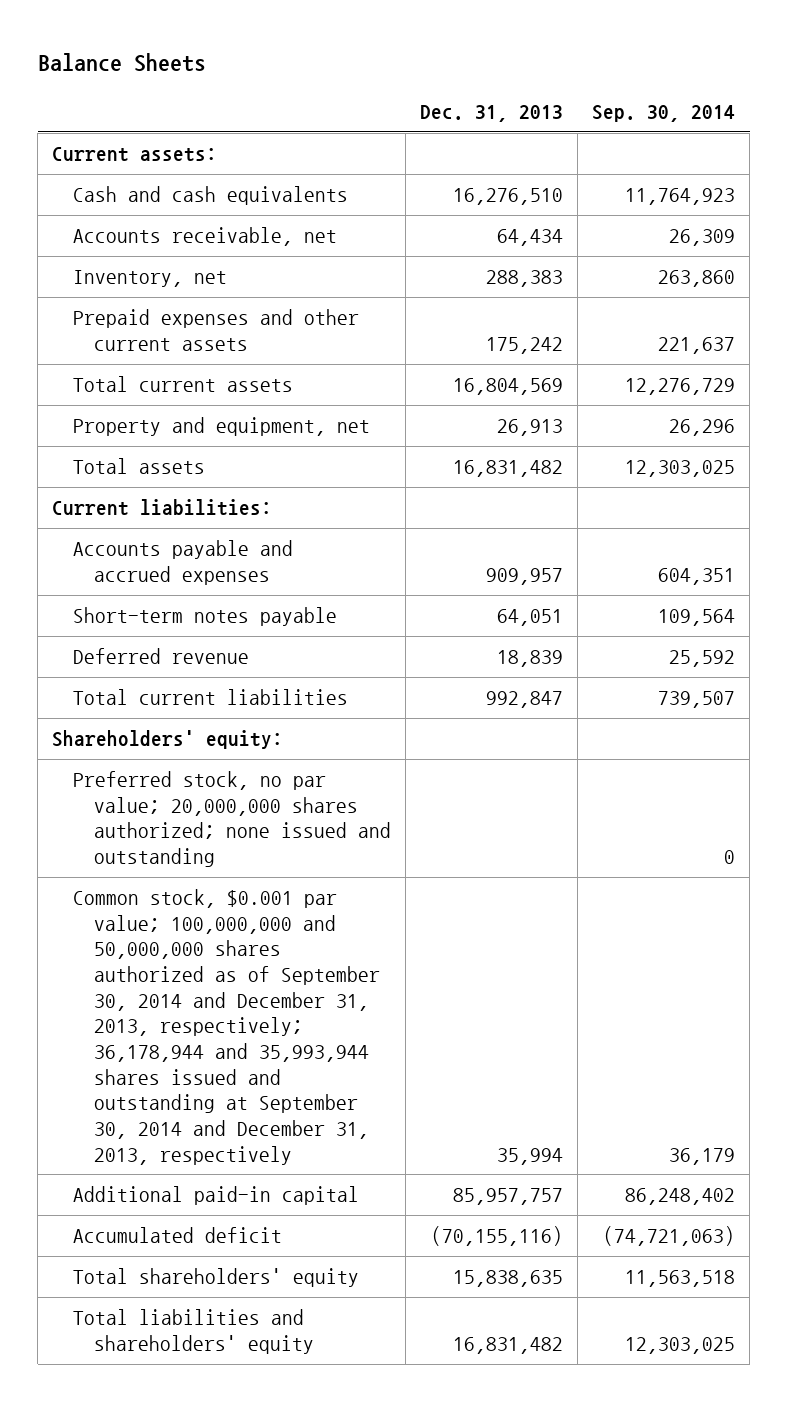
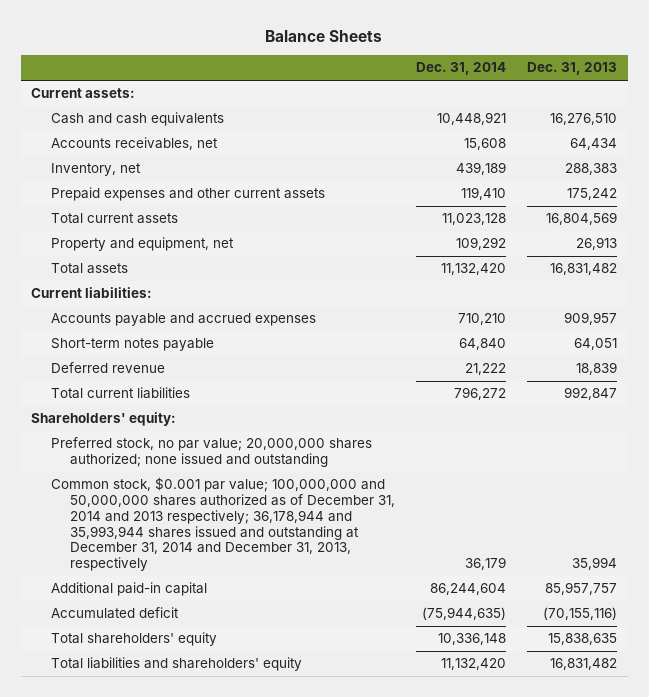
- | Dec. 31, 2013 | Sep. 30, 2014
+ | Dec. 31, 2014 | Dec. 31, 2013
- Accounts receivable, net | 64,434 | 26,309
+ Accounts receivables, net | 15,608 | 64,434
- Common stock, $0.001 par value; 100,000,000 and 50,000,000 shares authorized as of September 30, 2014 and December 31, 2013, respectively; 36,178,944 and 35,993,944 shares issued and outstanding at September 30, 2014 and December 31, 2013, respectively | 35,994 | 36,179
+ Common stock, $0.001 par value; 100,000,000 and 50,000,000 shares authorized as of December 31, 2014 and 2013 respectively; 36,178,944 and 35,993,944 shares issued and outstanding at December 31, 2014 and December 31, 2013, respectively | 36,179 | 35,994

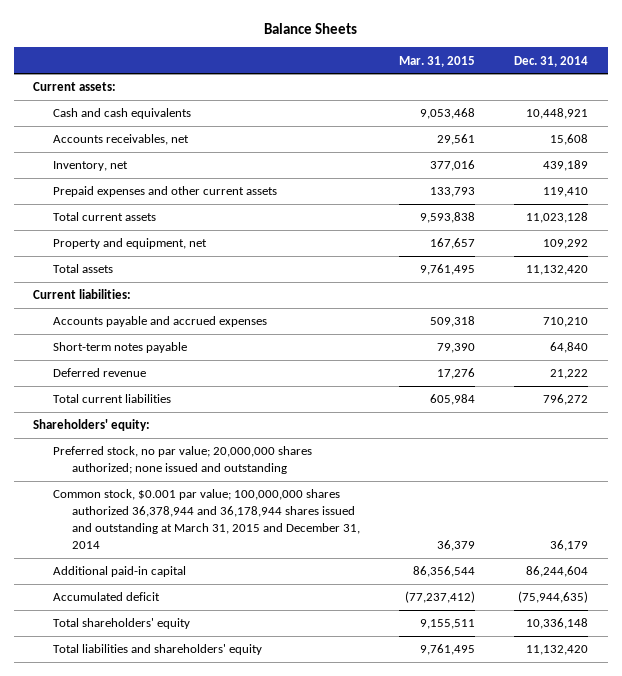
- | Dec. 31, 2014 | Dec. 31, 2013
+ | Mar. 31, 2015 | Dec. 31, 2014
- Common stock, $0.001 par value; 100,000,000 and 50,000,000 shares authorized as of December 31, 2014 and 2013 respectively; 36,178,944 and 35,993,944 shares issued and outstanding at December 31, 2014 and December 31, 2013, respectively | 36,179 | 35,994
+ Common stock, $0.001 par value; 100,000,000 shares authorized 36,378,944 and 36,178,944 shares issued and outstanding at March 31, 2015 and December 31, 2014 | 36,379 | 36,179

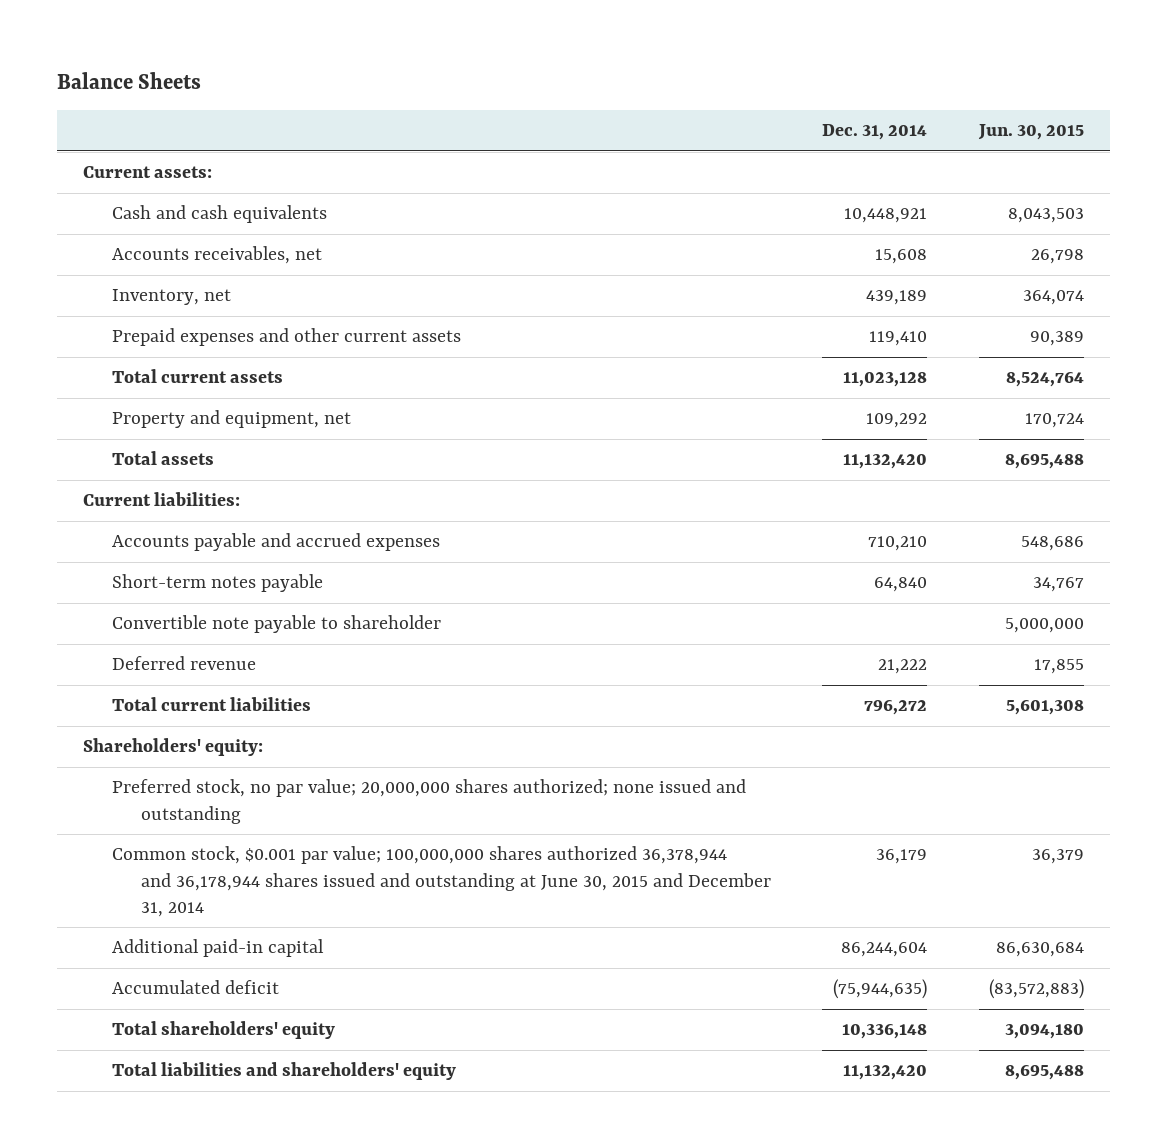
- | Mar. 31, 2015 | Dec. 31, 2014
+ | Dec. 31, 2014 | Jun. 30, 2015
+ Convertible note payable to shareholder | | 5,000,000
- Common stock, $0.001 par value; 100,000,000 shares authorized 36,378,944 and 36,178,944 shares issued and outstanding at March 31, 2015 and December 31, 2014 | 36,379 | 36,179
+ Common stock, $0.001 par value; 100,000,000 shares authorized 36,378,944 and 36,178,944 shares issued and outstanding at June 30, 2015 and December 31, 2014 | 36,179 | 36,379

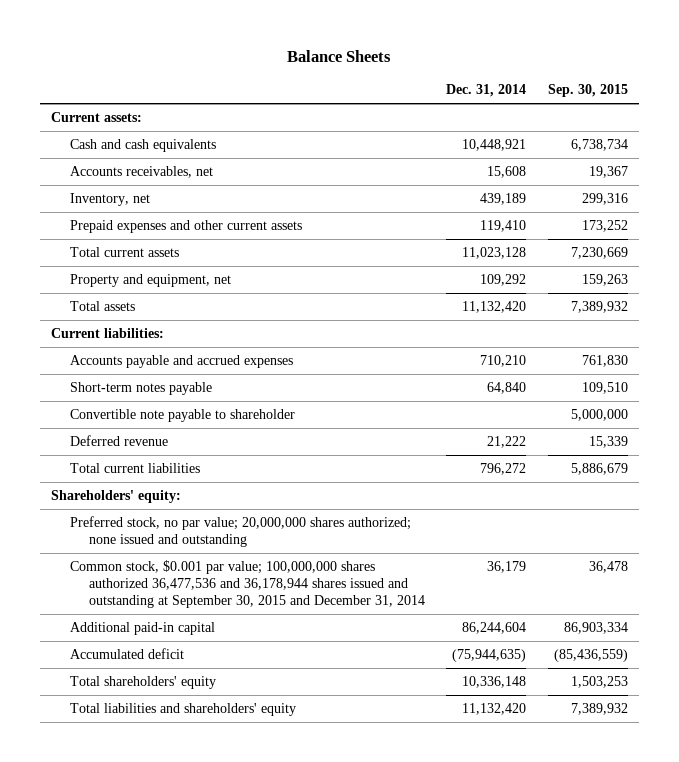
- | Dec. 31, 2014 | Jun. 30, 2015
+ | Dec. 31, 2014 | Sep. 30, 2015
- Common stock, $0.001 par value; 100,000,000 shares authorized 36,378,944 and 36,178,944 shares issued and outstanding at June 30, 2015 and December 31, 2014 | 36,179 | 36,379
+ Common stock, $0.001 par value; 100,000,000 shares authorized 36,477,536 and 36,178,944 shares issued and outstanding at September 30, 2015 and December 31, 2014 | 36,179 | 36,478

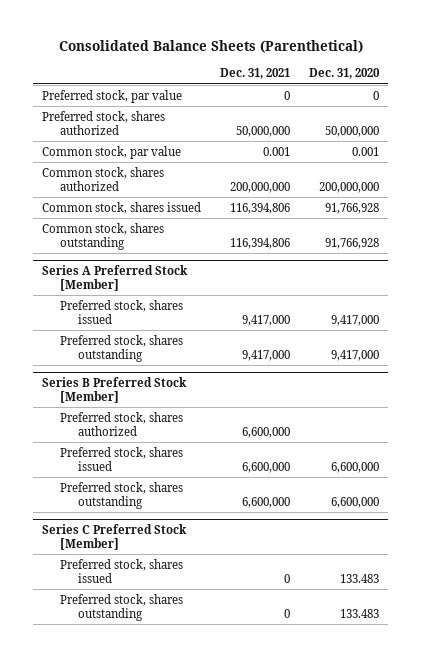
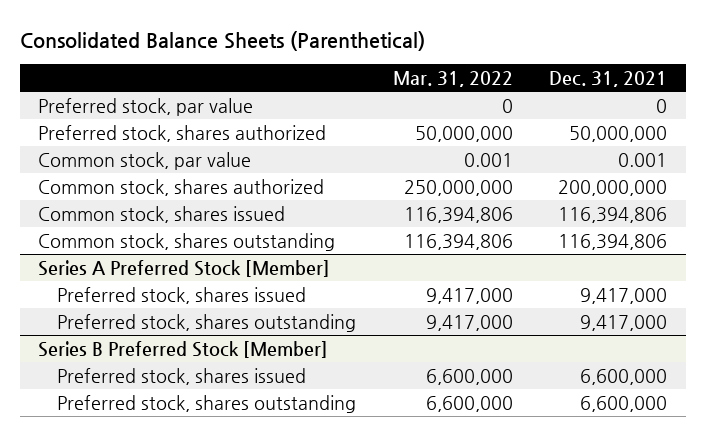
- | Dec. 31, 2021 | Dec. 31, 2020
+ | Mar. 31, 2022 | Dec. 31, 2021
@ Series B Preferred Stock [Member]
- Preferred stock, shares authorized | 6,600,000 |
- Series C Preferred Stock [Member]
- Preferred stock, shares issued | 0 | 133.483
- Preferred stock, shares outstanding | 0 | 133.483

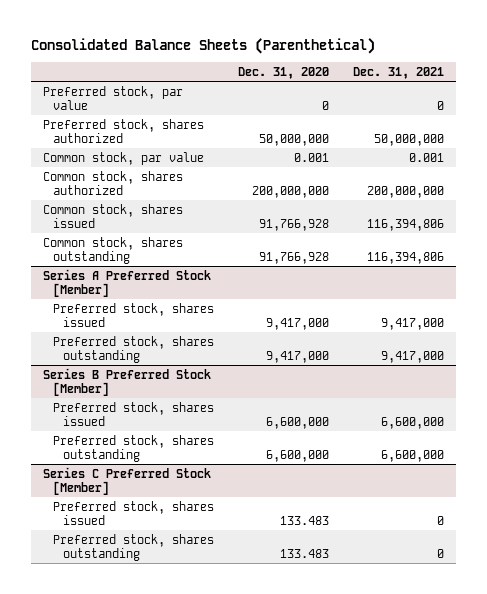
- | Mar. 31, 2022 | Dec. 31, 2021
+ | Dec. 31, 2020 | Dec. 31, 2021
+ Series C Preferred Stock [Member]
+ Preferred stock, shares issued | 133.483 | 0
+ Preferred stock, shares outstanding | 133.483 | 0

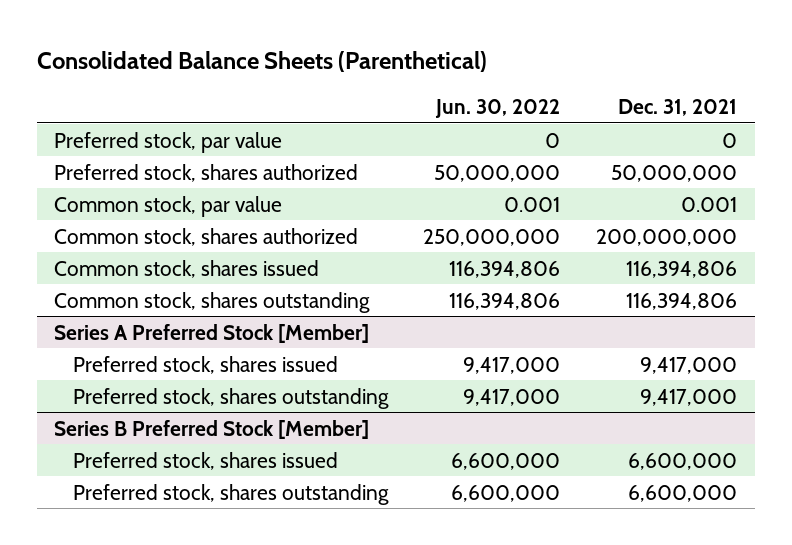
- | Dec. 31, 2020 | Dec. 31, 2021
+ | Jun. 30, 2022 | Dec. 31, 2021
- Series C Preferred Stock [Member]
- Preferred stock, shares issued | 133.483 | 0
- Preferred stock, shares outstanding | 133.483 | 0

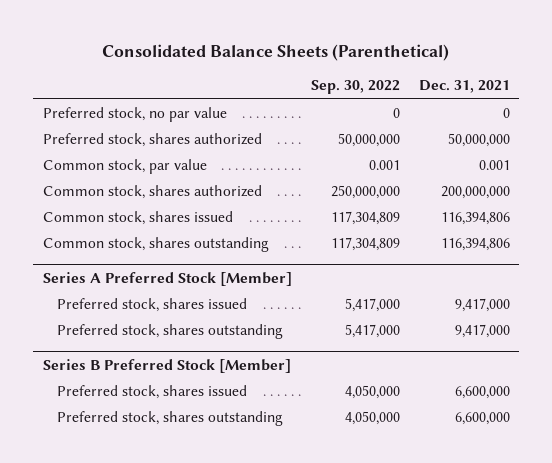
- | Jun. 30, 2022 | Dec. 31, 2021
+ | Sep. 30, 2022 | Dec. 31, 2021
- Preferred stock, par value | 0 | 0
+ Preferred stock, no par value | 0 | 0

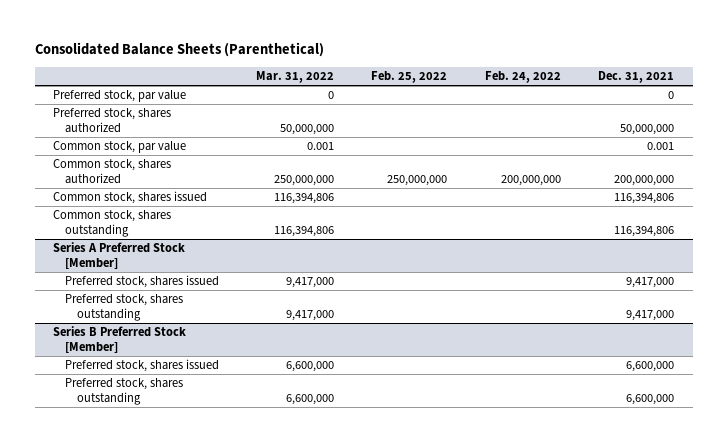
- | Sep. 30, 2022 | Dec. 31, 2021
+ | Mar. 31, 2022 | Feb. 25, 2022 | Feb. 24, 2022 | Dec. 31, 2021
- Preferred stock, no par value | 0 | 0
+ Preferred stock, par value | 0 | | | 0

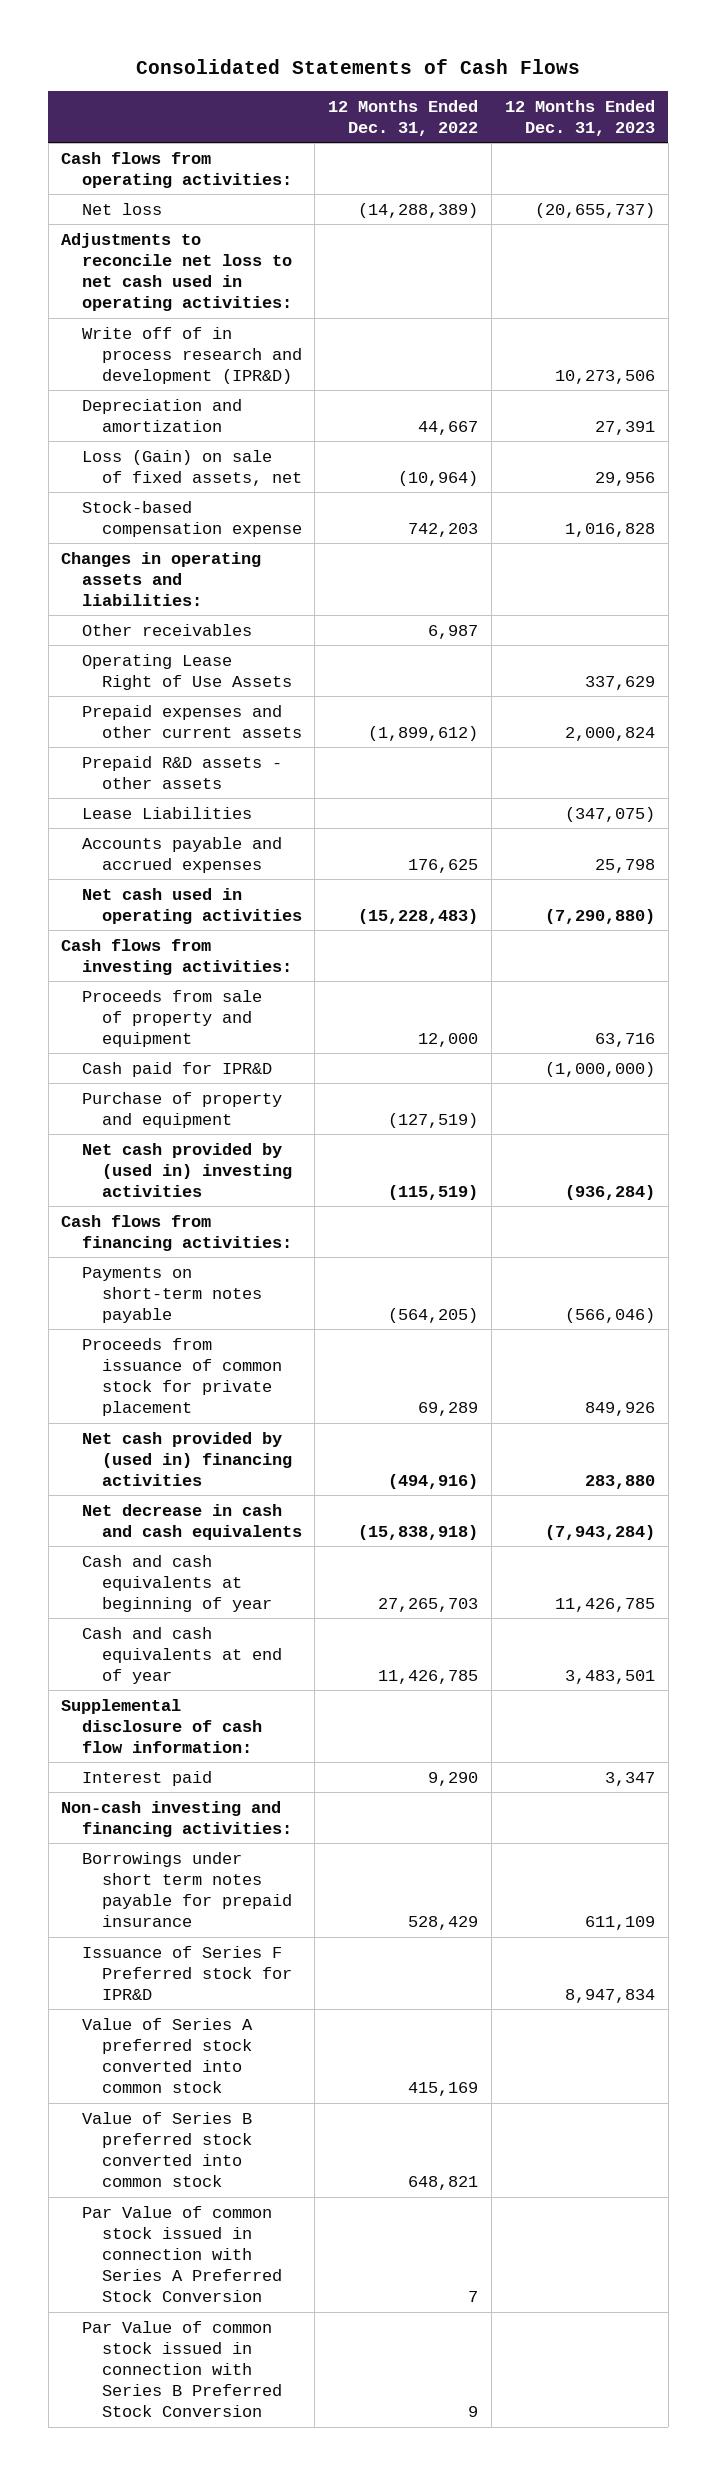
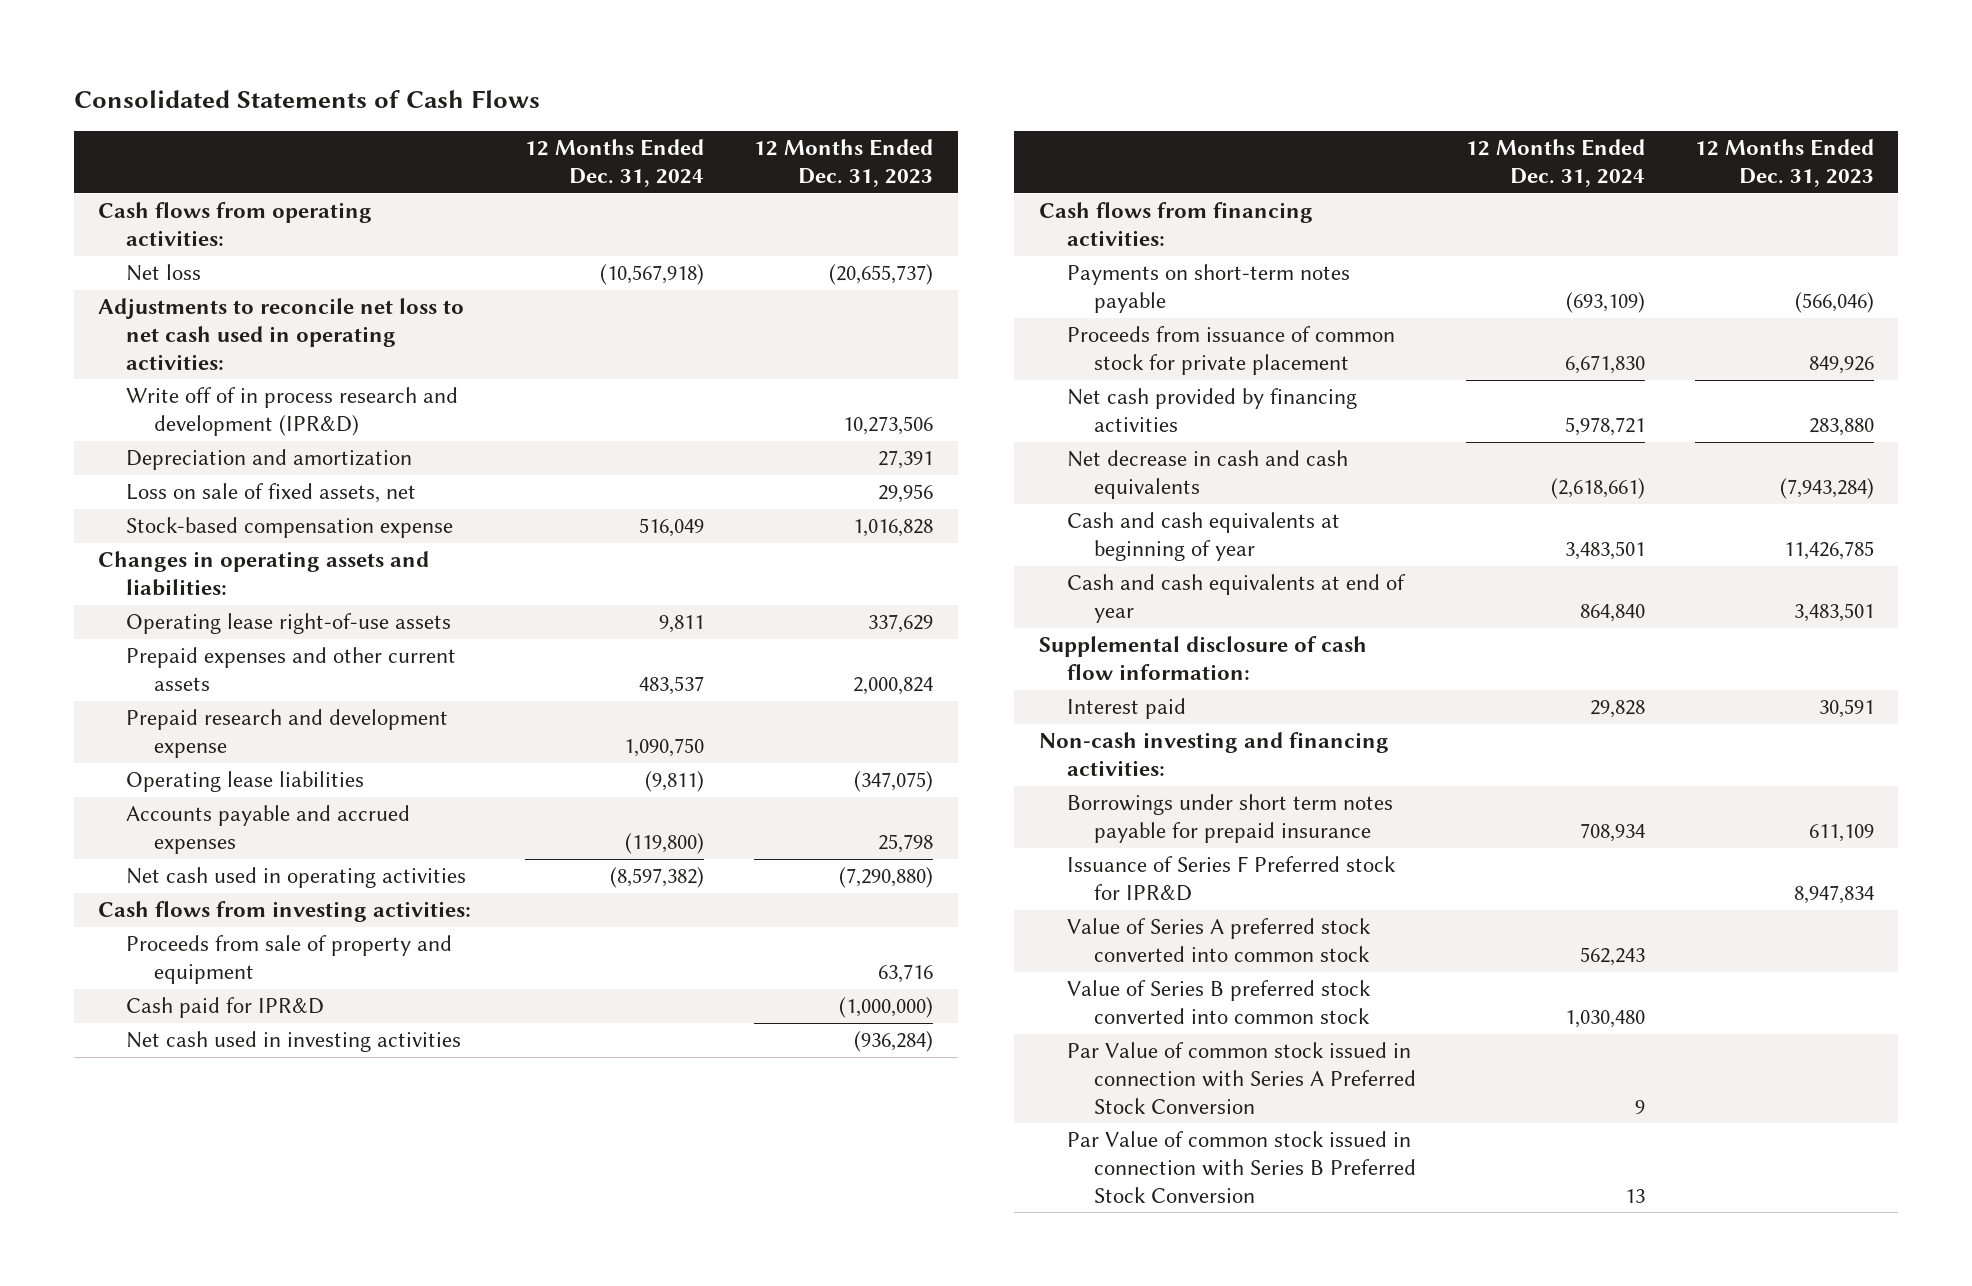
- | 12 Months Ended Dec. 31, 2022 | 12 Months Ended Dec. 31, 2023
+ | 12 Months Ended Dec. 31, 2024 | 12 Months Ended Dec. 31, 2023
- Loss (Gain) on sale of fixed assets, net | (10,964) | 29,956
+ Loss on sale of fixed assets, net | | 29,956
- Other receivables | 6,987 |
- Operating Lease Right of Use Assets | | 337,629
+ Operating lease right-of-use assets | 9,811 | 337,629
- Prepaid R&D assets - other assets
- Lease Liabilities | | (347,075)
+ Prepaid research and development expense | 1,090,750 |
+ Operating lease liabilities | (9,811) | (347,075)
- Purchase of property and equipment | (127,519) |
- Net cash provided by (used in) investing activities | (115,519) | (936,284)
+ Net cash used in investing activities | | (936,284)
- Net cash provided by (used in) financing activities | (494,916) | 283,880
+ Net cash provided by financing activities | 5,978,721 | 283,880
- Interest paid | 9,290 | 3,347
+ Interest paid | 29,828 | 30,591

